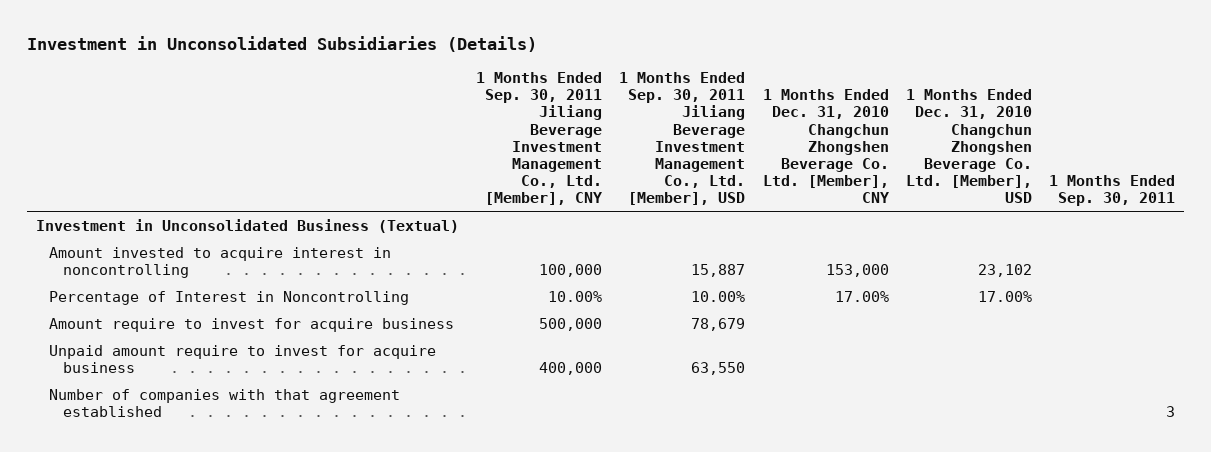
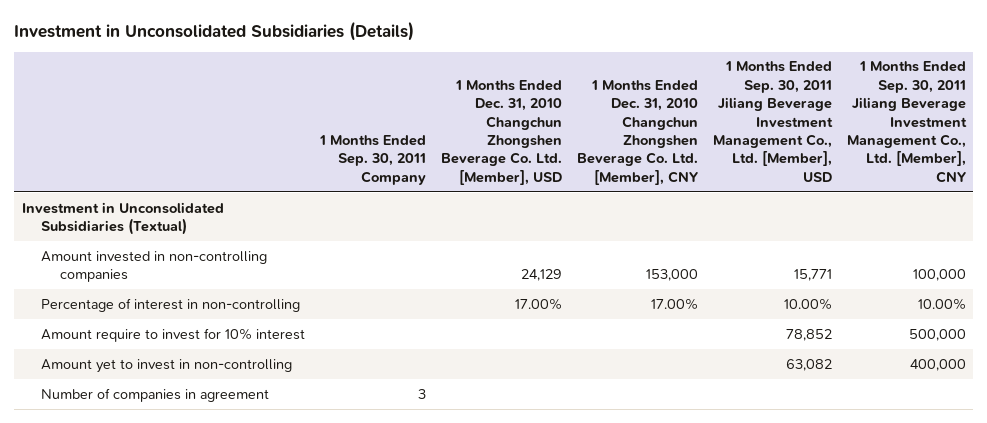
- | 1 Months Ended Sep. 30, 2011 Jiliang Beverage Investment Management Co., Ltd. [Member], CNY | 1 Months Ended Sep. 30, 2011 Jiliang Beverage Investment Management Co., Ltd. [Member], USD | 1 Months Ended Dec. 31, 2010 Changchun Zhongshen Beverage Co. Ltd. [Member], CNY | 1 Months Ended Dec. 31, 2010 Changchun Zhongshen Beverage Co. Ltd. [Member], USD | 1 Months Ended Sep. 30, 2011
+ | 1 Months Ended Sep. 30, 2011 Company | 1 Months Ended Dec. 31, 2010 Changchun Zhongshen Beverage Co. Ltd. [Member], USD | 1 Months Ended Dec. 31, 2010 Changchun Zhongshen Beverage Co. Ltd. [Member], CNY | 1 Months Ended Sep. 30, 2011 Jiliang Beverage Investment Management Co., Ltd. [Member], USD | 1 Months Ended Sep. 30, 2011 Jiliang Beverage Investment Management Co., Ltd. [Member], CNY
- Investment in Unconsolidated Business (Textual)
- Amount invested to acquire interest in noncontrolling | 100,000 | 15,887 | 153,000 | 23,102 |
- Percentage of Interest in Noncontrolling | 10.00% | 10.00% | 17.00% | 17.00% |
- Amount require to invest for acquire business | 500,000 | 78,679 | | |
- Unpaid amount require to invest for acquire business | 400,000 | 63,550 | | |
- Number of companies with that agreement established | | | | | 3
+ Investment in Unconsolidated Subsidiaries (Textual)
+ Amount invested in non-controlling companies | | 24,129 | 153,000 | 15,771 | 100,000
+ Percentage of interest in non-controlling | | 17.00% | 17.00% | 10.00% | 10.00%
+ Amount require to invest for 10% interest | | | | 78,852 | 500,000
+ Amount yet to invest in non-controlling | | | | 63,082 | 400,000
+ Number of companies in agreement | 3 | | | |

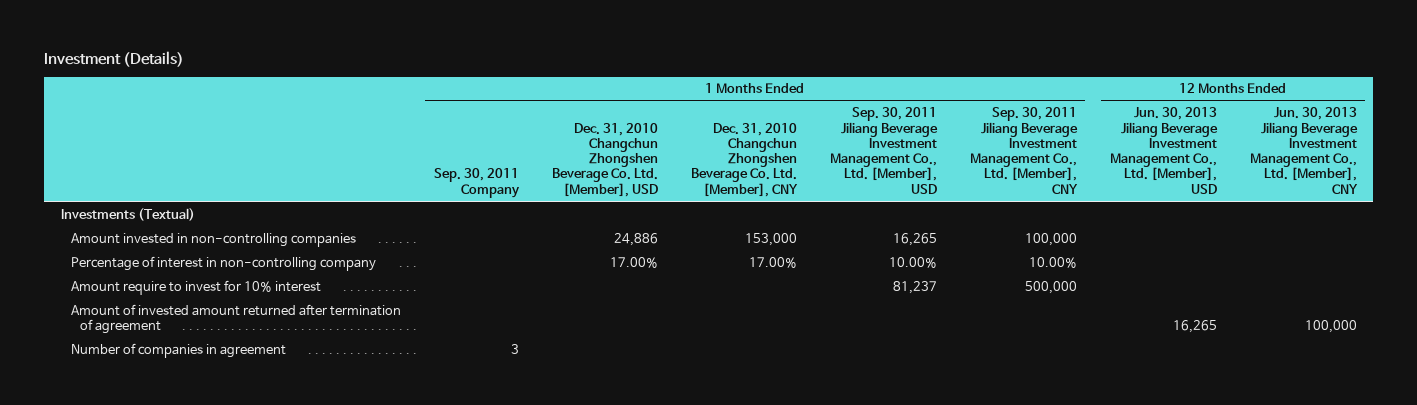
- Investment in Unconsolidated Subsidiaries (Details)
+ Investment (Details)
- | 1 Months Ended Sep. 30, 2011 Company | 1 Months Ended Dec. 31, 2010 Changchun Zhongshen Beverage Co. Ltd. [Member], USD | 1 Months Ended Dec. 31, 2010 Changchun Zhongshen Beverage Co. Ltd. [Member], CNY | 1 Months Ended Sep. 30, 2011 Jiliang Beverage Investment Management Co., Ltd. [Member], USD | 1 Months Ended Sep. 30, 2011 Jiliang Beverage Investment Management Co., Ltd. [Member], CNY
+ | 1 Months Ended Sep. 30, 2011 Company | 1 Months Ended Dec. 31, 2010 Changchun Zhongshen Beverage Co. Ltd. [Member], USD | 1 Months Ended Dec. 31, 2010 Changchun Zhongshen Beverage Co. Ltd. [Member], CNY | 1 Months Ended Sep. 30, 2011 Jiliang Beverage Investment Management Co., Ltd. [Member], USD | 1 Months Ended Sep. 30, 2011 Jiliang Beverage Investment Management Co., Ltd. [Member], CNY | 12 Months Ended Jun. 30, 2013 Jiliang Beverage Investment Management Co., Ltd. [Member], USD | 12 Months Ended Jun. 30, 2013 Jiliang Beverage Investment Management Co., Ltd. [Member], CNY
- Investment in Unconsolidated Subsidiaries (Textual)
- Amount invested in non-controlling companies | | 24,129 | 153,000 | 15,771 | 100,000
- Percentage of interest in non-controlling | | 17.00% | 17.00% | 10.00% | 10.00%
- Amount require to invest for 10% interest | | | | 78,852 | 500,000
- Amount yet to invest in non-controlling | | | | 63,082 | 400,000
+ Investments (Textual)
+ Amount invested in non-controlling companies | | 24,886 | 153,000 | 16,265 | 100,000 | |
+ Percentage of interest in non-controlling company | | 17.00% | 17.00% | 10.00% | 10.00% | |
+ Amount require to invest for 10% interest | | | | 81,237 | 500,000 | |
+ Amount of invested amount returned after termination of agreement | | | | | | 16,265 | 100,000

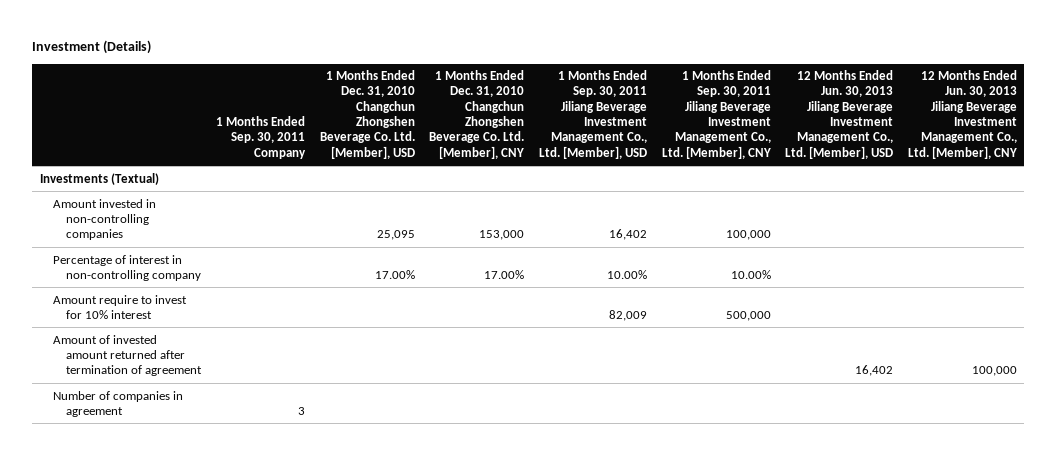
- Amount invested in non-controlling companies | | 24,886 | 153,000 | 16,265 | 100,000 | |
+ Amount invested in non-controlling companies | | 25,095 | 153,000 | 16,402 | 100,000 | |
- Amount require to invest for 10% interest | | | | 81,237 | 500,000 | |
- Amount of invested amount returned after termination of agreement | | | | | | 16,265 | 100,000
+ Amount require to invest for 10% interest | | | | 82,009 | 500,000 | |
+ Amount of invested amount returned after termination of agreement | | | | | | 16,402 | 100,000

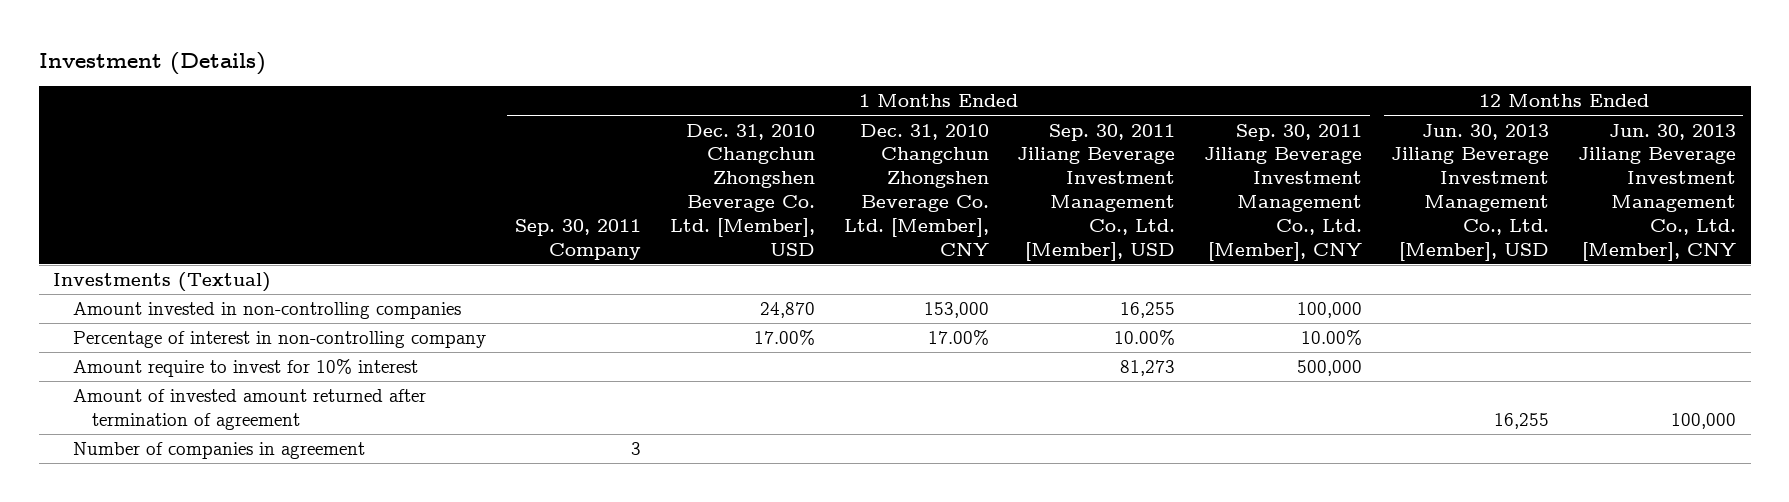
- Amount invested in non-controlling companies | | 25,095 | 153,000 | 16,402 | 100,000 | |
+ Amount invested in non-controlling companies | | 24,870 | 153,000 | 16,255 | 100,000 | |
- Amount require to invest for 10% interest | | | | 82,009 | 500,000 | |
- Amount of invested amount returned after termination of agreement | | | | | | 16,402 | 100,000
+ Amount require to invest for 10% interest | | | | 81,273 | 500,000 | |
+ Amount of invested amount returned after termination of agreement | | | | | | 16,255 | 100,000

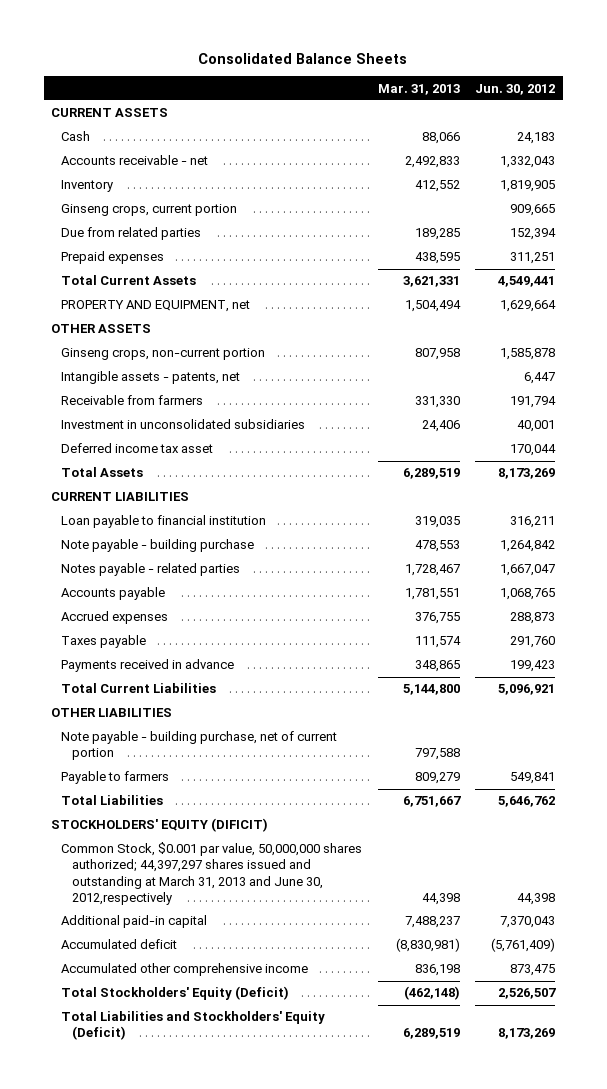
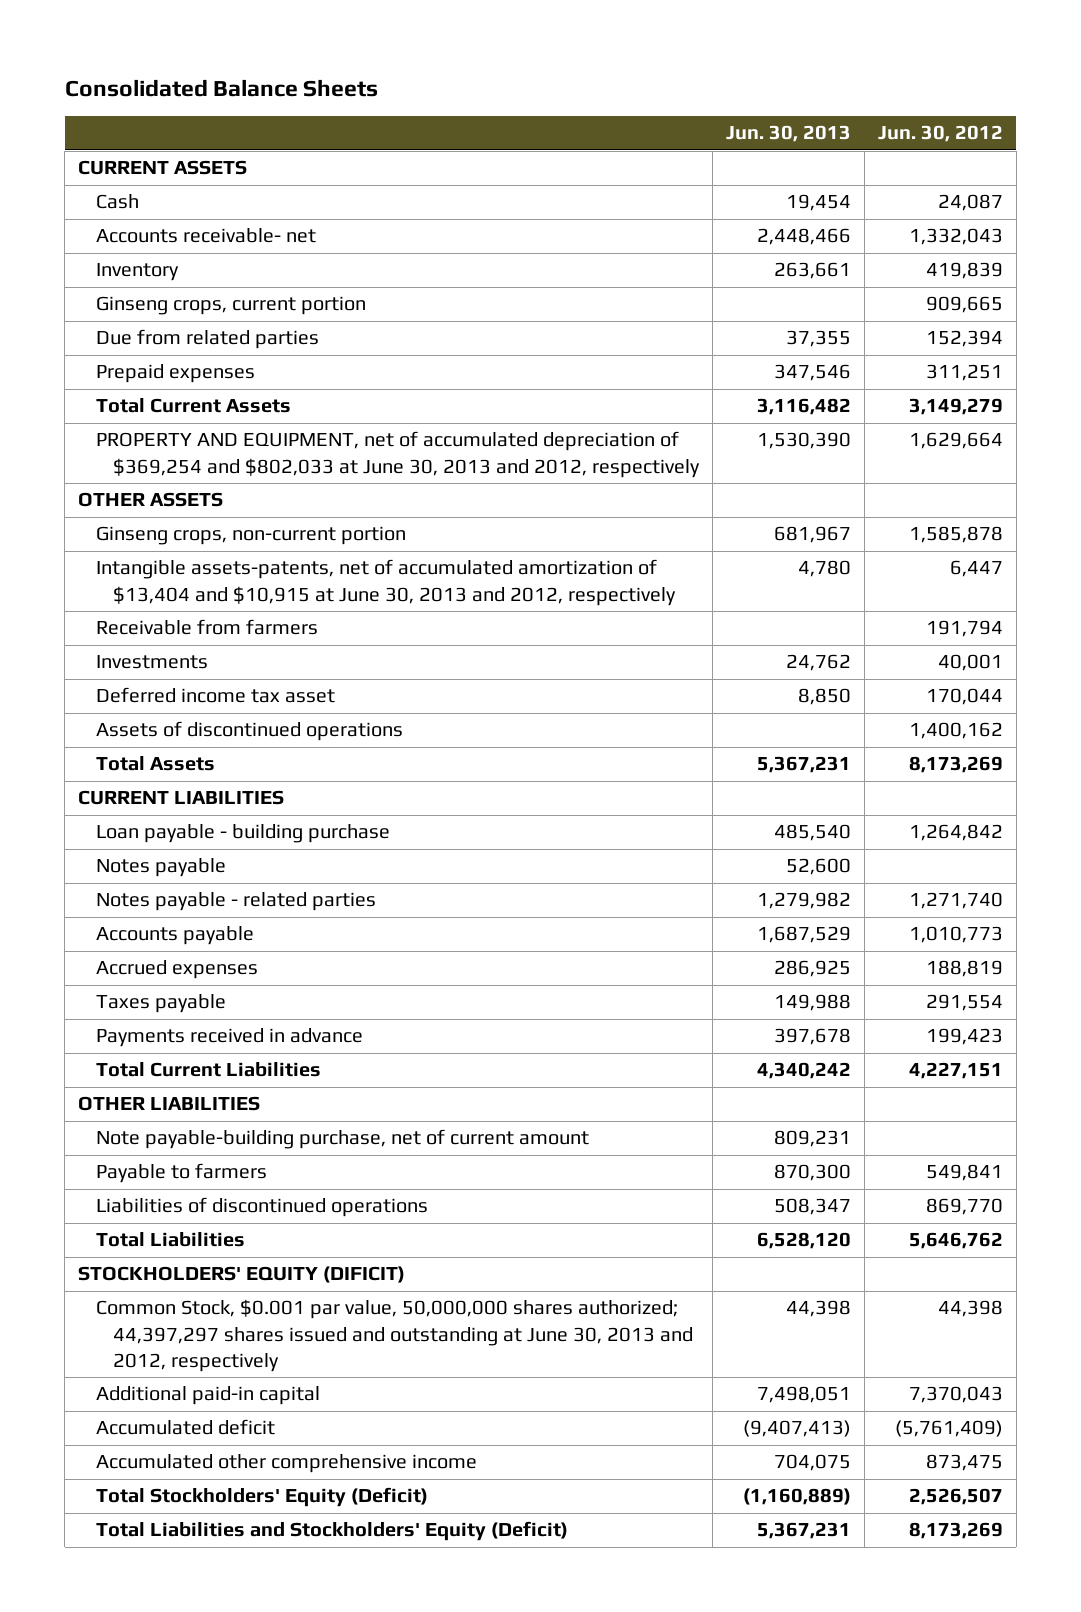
- | Mar. 31, 2013 | Jun. 30, 2012
+ | Jun. 30, 2013 | Jun. 30, 2012
- Cash | 88,066 | 24,183
- Accounts receivable - net | 2,492,833 | 1,332,043
- Inventory | 412,552 | 1,819,905
+ Cash | 19,454 | 24,087
+ Accounts receivable- net | 2,448,466 | 1,332,043
+ Inventory | 263,661 | 419,839
- Total Current Assets | 3,621,331 | 4,549,441
- PROPERTY AND EQUIPMENT, net | 1,504,494 | 1,629,664
+ Total Current Assets | 3,116,482 | 3,149,279
+ PROPERTY AND EQUIPMENT, net of accumulated depreciation of $369,254 and $802,033 at June 30, 2013 and 2012, respectively | 1,530,390 | 1,629,664
- Intangible assets - patents, net | | 6,447
+ Intangible assets-patents, net of accumulated amortization of $13,404 and $10,915 at June 30, 2013 and 2012, respectively | 4,780 | 6,447
- Investment in unconsolidated subsidiaries | 24,406 | 40,001
+ Investments | 24,762 | 40,001
+ Assets of discontinued operations | | 1,400,162
- Loan payable to financial institution | 319,035 | 316,211
- Note payable - building purchase | 478,553 | 1,264,842
- Notes payable - related parties | 1,728,467 | 1,667,047
- Accounts payable | 1,781,551 | 1,068,765
- Accrued expenses | 376,755 | 288,873
- Taxes payable | 111,574 | 291,760
+ Loan payable - building purchase | 485,540 | 1,264,842
+ Notes payable | 52,600 |
+ Notes payable - related parties | 1,279,982 | 1,271,740
+ Accounts payable | 1,687,529 | 1,010,773
+ Accrued expenses | 286,925 | 188,819
+ Taxes payable | 149,988 | 291,554
- Total Current Liabilities | 5,144,800 | 5,096,921
+ Total Current Liabilities | 4,340,242 | 4,227,151
- Note payable - building purchase, net of current portion | 797,588 |
+ Note payable-building purchase, net of current amount | 809,231 |
+ Liabilities of discontinued operations | 508,347 | 869,770
- Common Stock, $0.001 par value, 50,000,000 shares authorized; 44,397,297 shares issued and outstanding at March 31, 2013 and June 30, 2012,respectively | 44,398 | 44,398
+ Common Stock, $0.001 par value, 50,000,000 shares authorized; 44,397,297 shares issued and outstanding at June 30, 2013 and 2012, respectively | 44,398 | 44,398

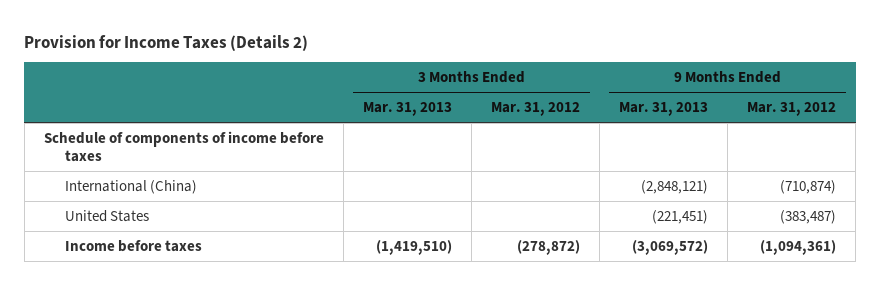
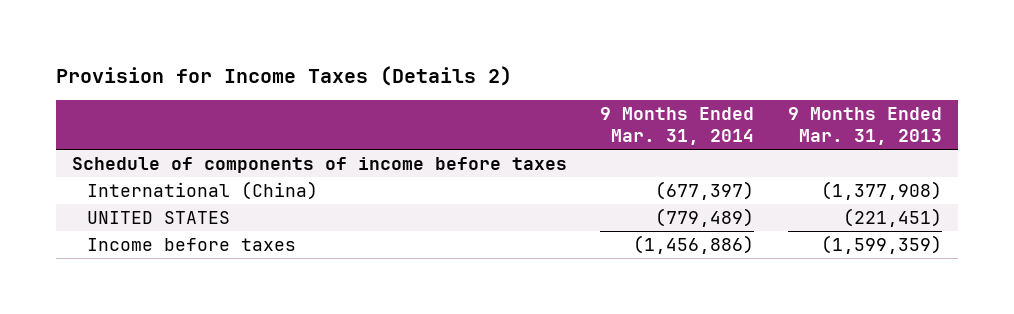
- | 3 Months Ended Mar. 31, 2013 | 3 Months Ended Mar. 31, 2012 | 9 Months Ended Mar. 31, 2013 | 9 Months Ended Mar. 31, 2012
+ | 9 Months Ended Mar. 31, 2014 | 9 Months Ended Mar. 31, 2013
- International (China) | | | (2,848,121) | (710,874)
- United States | | | (221,451) | (383,487)
- Income before taxes | (1,419,510) | (278,872) | (3,069,572) | (1,094,361)
+ International (China) | (677,397) | (1,377,908)
+ UNITED STATES | (779,489) | (221,451)
+ Income before taxes | (1,456,886) | (1,599,359)

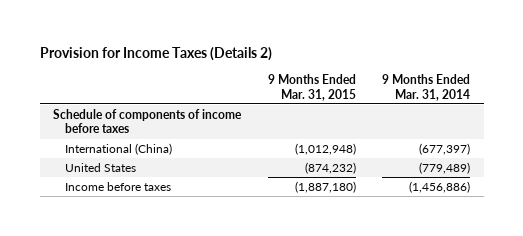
- | 9 Months Ended Mar. 31, 2014 | 9 Months Ended Mar. 31, 2013
+ | 9 Months Ended Mar. 31, 2015 | 9 Months Ended Mar. 31, 2014
- UNITED STATES | (779,489) | (221,451)
+ United States | (874,232) | (779,489)

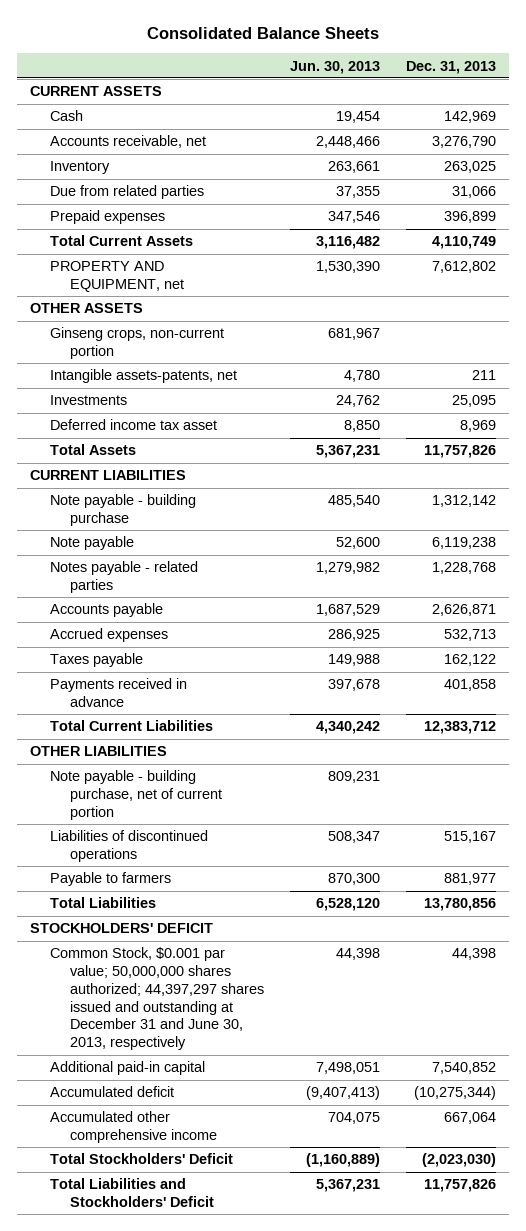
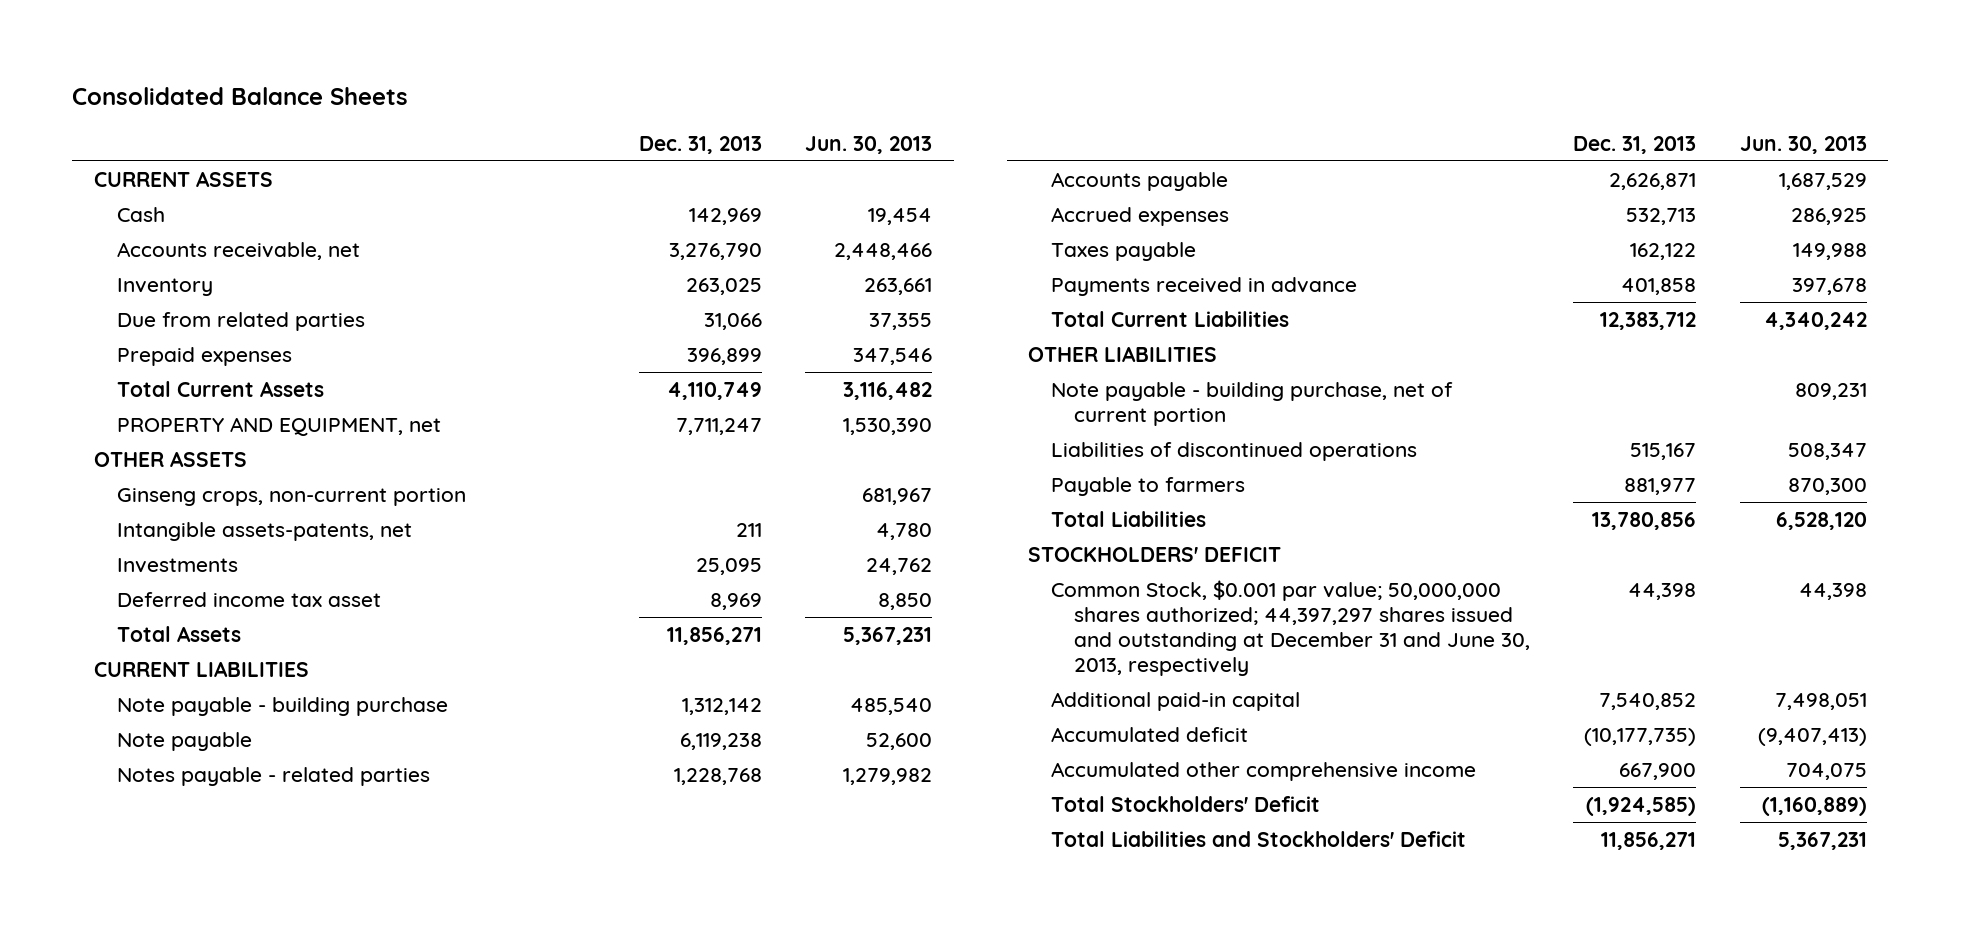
- | Jun. 30, 2013 | Dec. 31, 2013
+ | Dec. 31, 2013 | Jun. 30, 2013
- PROPERTY AND EQUIPMENT, net | 1,530,390 | 7,612,802
+ PROPERTY AND EQUIPMENT, net | 7,711,247 | 1,530,390
- Total Assets | 5,367,231 | 11,757,826
+ Total Assets | 11,856,271 | 5,367,231
- Accumulated deficit | (9,407,413) | (10,275,344)
- Accumulated other comprehensive income | 704,075 | 667,064
- Total Stockholders' Deficit | (1,160,889) | (2,023,030)
- Total Liabilities and Stockholders' Deficit | 5,367,231 | 11,757,826
+ Accumulated deficit | (10,177,735) | (9,407,413)
+ Accumulated other comprehensive income | 667,900 | 704,075
+ Total Stockholders' Deficit | (1,924,585) | (1,160,889)
+ Total Liabilities and Stockholders' Deficit | 11,856,271 | 5,367,231

